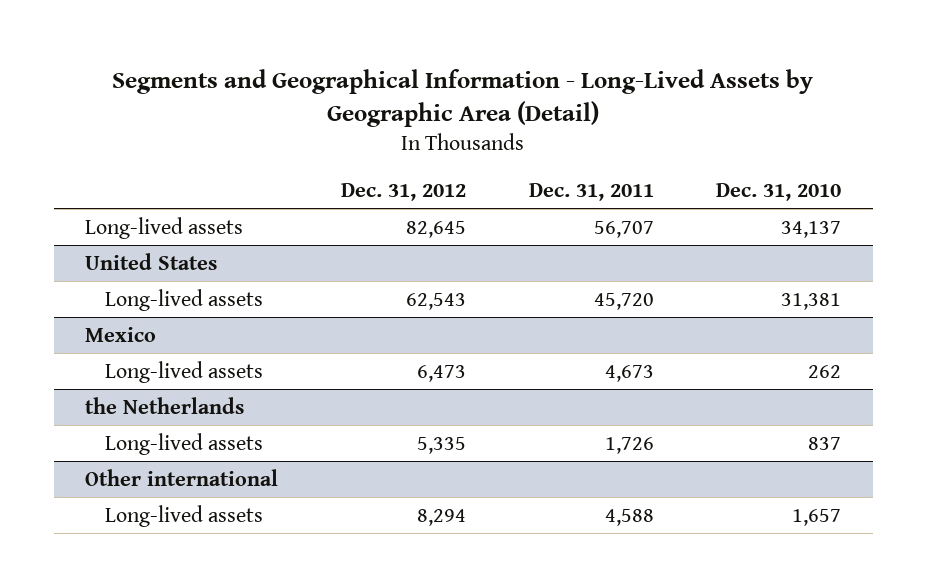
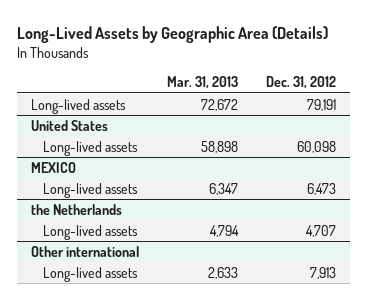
- Segments and Geographical Information - Long-Lived Assets by Geographic Area (Detail)
+ Long-Lived Assets by Geographic Area (Details)
- | Dec. 31, 2012 | Dec. 31, 2011 | Dec. 31, 2010
+ | Mar. 31, 2013 | Dec. 31, 2012
- Long-lived assets | 82,645 | 56,707 | 34,137
+ Long-lived assets | 72,672 | 79,191
@ United States
- Long-lived assets | 62,543 | 45,720 | 31,381
- Mexico
@ United States
+ Long-lived assets | 58,898 | 60,098
+ MEXICO
@ the Netherlands
- Long-lived assets | 5,335 | 1,726 | 837
+ Long-lived assets | 4,794 | 4,707
@ Other international
- Long-lived assets | 8,294 | 4,588 | 1,657
+ Long-lived assets | 2,633 | 7,913

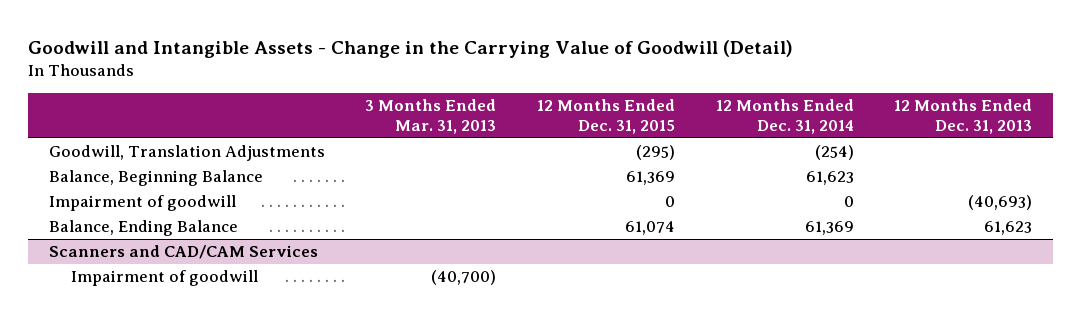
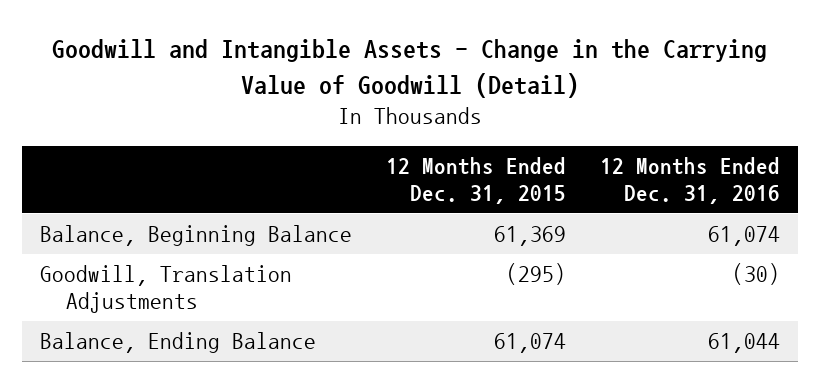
- | 3 Months Ended Mar. 31, 2013 | 12 Months Ended Dec. 31, 2015 | 12 Months Ended Dec. 31, 2014 | 12 Months Ended Dec. 31, 2013
+ | 12 Months Ended Dec. 31, 2015 | 12 Months Ended Dec. 31, 2016
- Impairment of goodwill | | 0 | 0 | (40,693)
moved down: Goodwill, Translation Adjustments | (295) | (30)
- Scanners and CAD/CAM Services
- Impairment of goodwill | (40,700) | | |

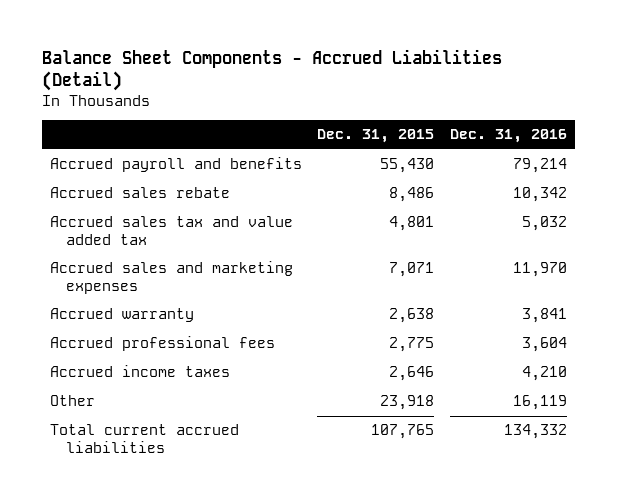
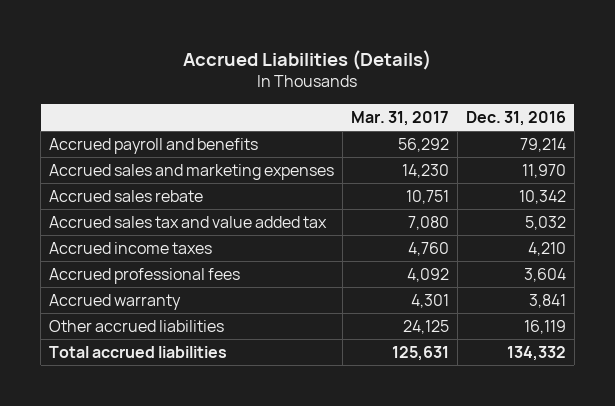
- Balance Sheet Components - Accrued Liabilities (Detail)
+ Accrued Liabilities (Details)
- | Dec. 31, 2015 | Dec. 31, 2016
+ | Mar. 31, 2017 | Dec. 31, 2016
moved up: Accrued sales and marketing expenses | 14,230 | 11,970
- Other | 23,918 | 16,119
- Total current accrued liabilities | 107,765 | 134,332
moved down: Accrued professional fees | 4,092 | 3,604
moved down: Accrued warranty | 4,301 | 3,841
+ Other accrued liabilities | 24,125 | 16,119
+ Total accrued liabilities | 125,631 | 134,332

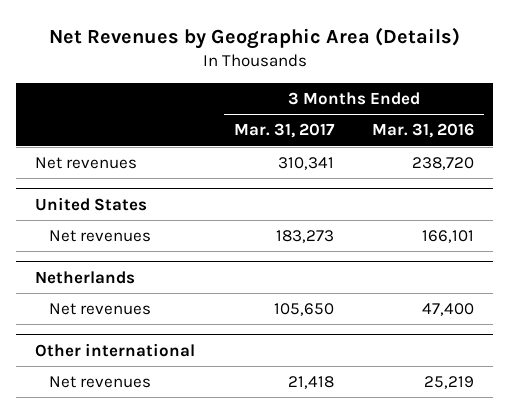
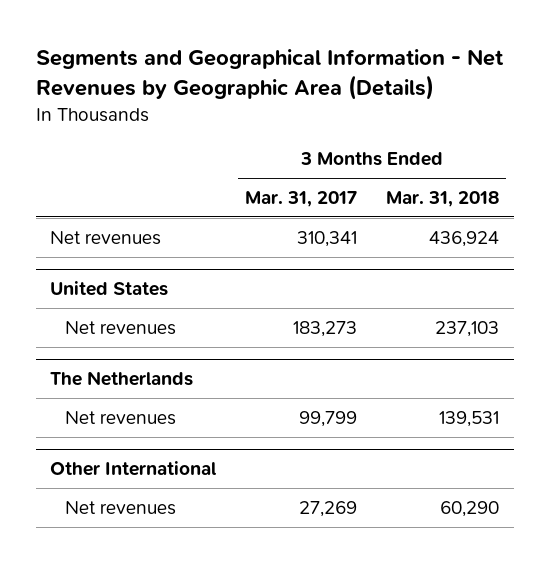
- Net Revenues by Geographic Area (Details)
+ Segments and Geographical Information - Net Revenues by Geographic Area (Details)
- | 3 Months Ended Mar. 31, 2017 | 3 Months Ended Mar. 31, 2016
+ | 3 Months Ended Mar. 31, 2017 | 3 Months Ended Mar. 31, 2018
- Netherlands
- Net revenues | 105,650 | 47,400
- Other international
- Net revenues | 21,418 | 25,219
+ The Netherlands
+ Net revenues | 99,799 | 139,531
+ Other International
+ Net revenues | 27,269 | 60,290

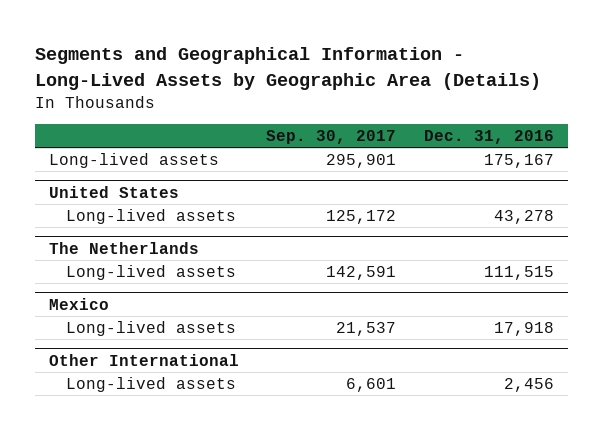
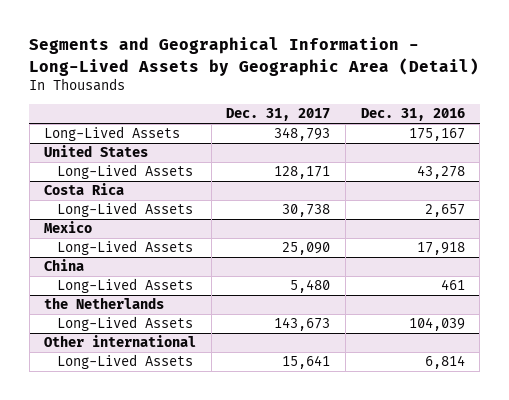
- Segments and Geographical Information - Long-Lived Assets by Geographic Area (Details)
+ Segments and Geographical Information - Long-Lived Assets by Geographic Area (Detail)
- | Sep. 30, 2017 | Dec. 31, 2016
+ | Dec. 31, 2017 | Dec. 31, 2016
- Long-lived assets | 295,901 | 175,167
+ Long-Lived Assets | 348,793 | 175,167
@ United States
- Long-lived assets | 125,172 | 43,278
- The Netherlands
- Long-lived assets | 142,591 | 111,515
@ United States
+ Long-Lived Assets | 128,171 | 43,278
+ Costa Rica
+ Long-Lived Assets | 30,738 | 2,657
@ Mexico
- Long-lived assets | 21,537 | 17,918
- Other International
- Long-lived assets | 6,601 | 2,456
@ Mexico
+ Long-Lived Assets | 25,090 | 17,918
+ China
+ Long-Lived Assets | 5,480 | 461
+ the Netherlands
+ Long-Lived Assets | 143,673 | 104,039
+ Other international
+ Long-Lived Assets | 15,641 | 6,814

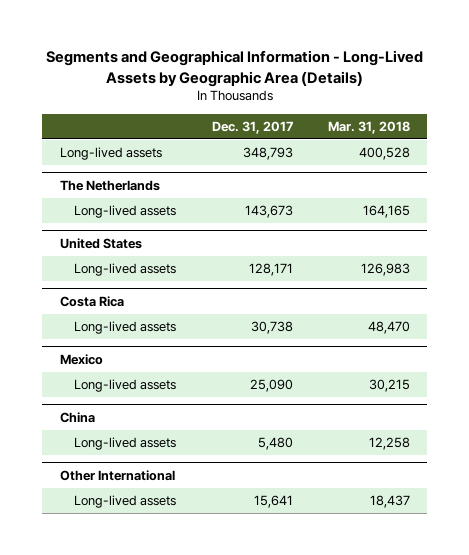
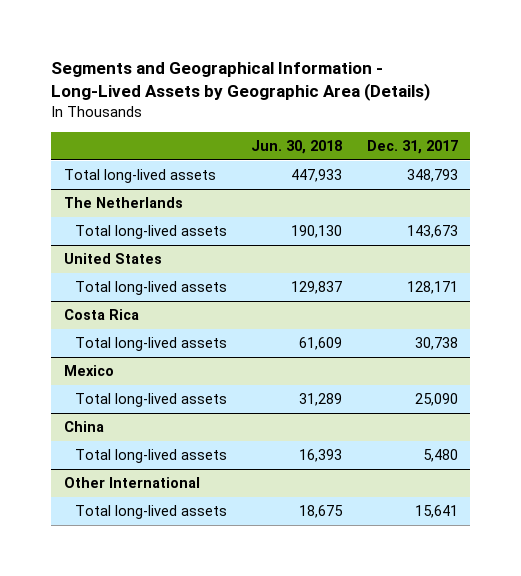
- | Dec. 31, 2017 | Mar. 31, 2018
+ | Jun. 30, 2018 | Dec. 31, 2017
- Long-lived assets | 348,793 | 400,528
+ Total long-lived assets | 447,933 | 348,793
@ The Netherlands
- Long-lived assets | 143,673 | 164,165
+ Total long-lived assets | 190,130 | 143,673
@ United States
- Long-lived assets | 128,171 | 126,983
+ Total long-lived assets | 129,837 | 128,171
@ Costa Rica
- Long-lived assets | 30,738 | 48,470
+ Total long-lived assets | 61,609 | 30,738
@ Mexico
- Long-lived assets | 25,090 | 30,215
+ Total long-lived assets | 31,289 | 25,090
@ China
- Long-lived assets | 5,480 | 12,258
+ Total long-lived assets | 16,393 | 5,480
@ Other International
- Long-lived assets | 15,641 | 18,437
+ Total long-lived assets | 18,675 | 15,641

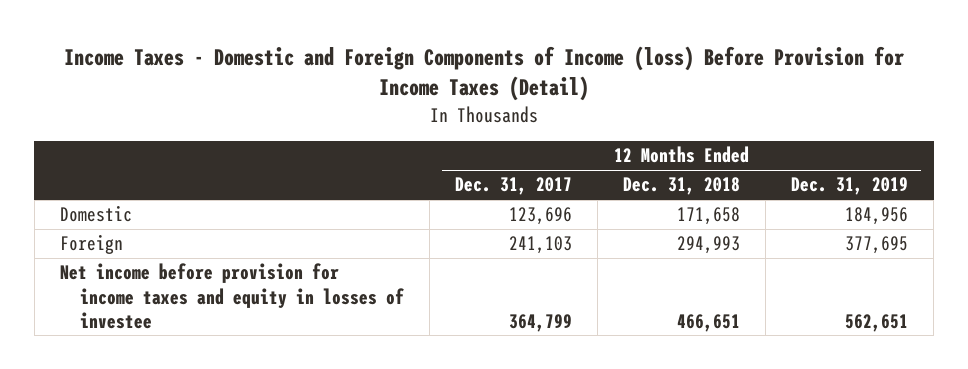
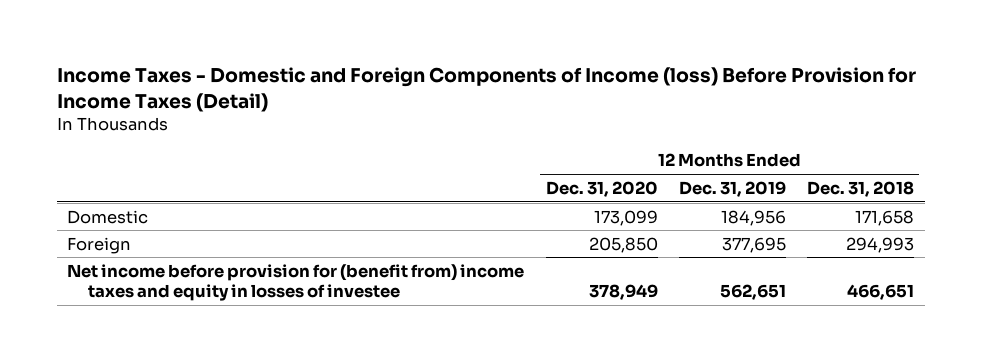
- | 12 Months Ended Dec. 31, 2017 | 12 Months Ended Dec. 31, 2018 | 12 Months Ended Dec. 31, 2019
+ | 12 Months Ended Dec. 31, 2020 | 12 Months Ended Dec. 31, 2019 | 12 Months Ended Dec. 31, 2018
- Net income before provision for income taxes and equity in losses of investee | 364,799 | 466,651 | 562,651
+ Net income before provision for (benefit from) income taxes and equity in losses of investee | 378,949 | 562,651 | 466,651

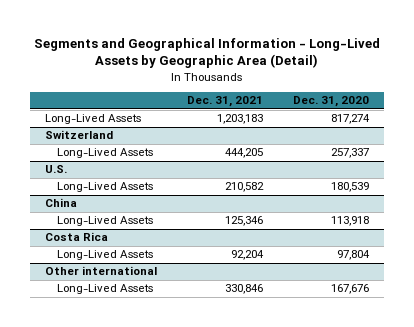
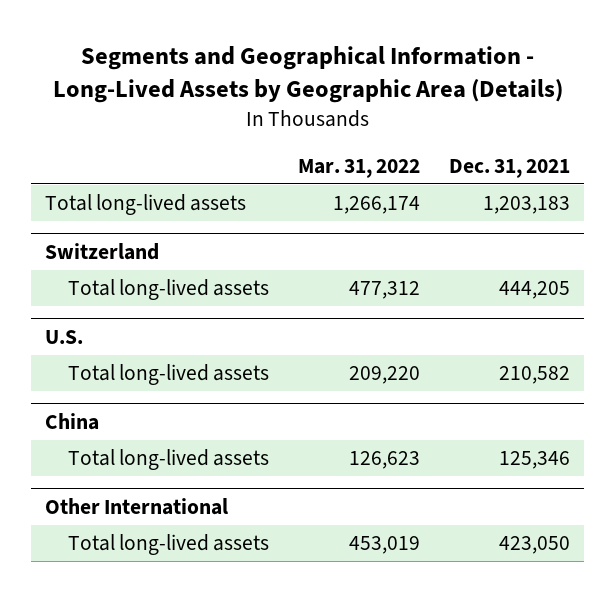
- Segments and Geographical Information - Long-Lived Assets by Geographic Area (Detail)
+ Segments and Geographical Information - Long-Lived Assets by Geographic Area (Details)
- | Dec. 31, 2021 | Dec. 31, 2020
+ | Mar. 31, 2022 | Dec. 31, 2021
- Long-Lived Assets | 1,203,183 | 817,274
+ Total long-lived assets | 1,266,174 | 1,203,183
@ Switzerland
- Long-Lived Assets | 444,205 | 257,337
+ Total long-lived assets | 477,312 | 444,205
@ U.S.
- Long-Lived Assets | 210,582 | 180,539
+ Total long-lived assets | 209,220 | 210,582
@ China
- Long-Lived Assets | 125,346 | 113,918
- Costa Rica
- Long-Lived Assets | 92,204 | 97,804
- Other international
- Long-Lived Assets | 330,846 | 167,676
@ China
+ Total long-lived assets | 126,623 | 125,346
+ Other International
+ Total long-lived assets | 453,019 | 423,050

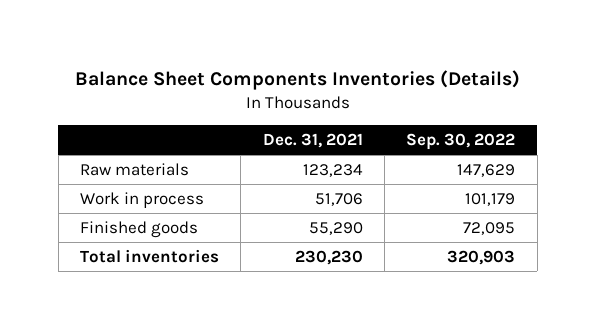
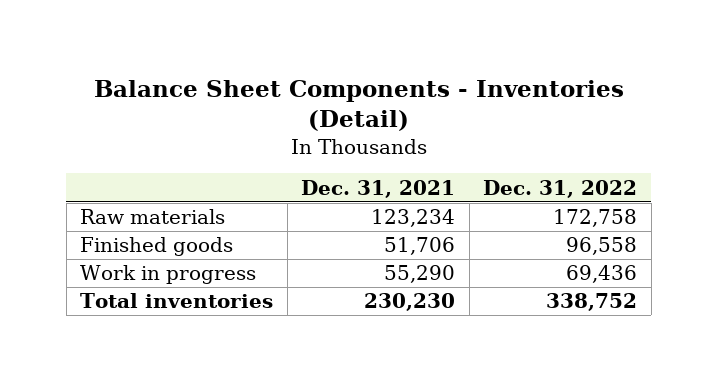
- Balance Sheet Components Inventories (Details)
+ Balance Sheet Components - Inventories (Detail)
- | Dec. 31, 2021 | Sep. 30, 2022
+ | Dec. 31, 2021 | Dec. 31, 2022
- Work in process | 51,706 | 101,179
- Finished goods | 55,290 | 72,095
+ Finished goods | 51,706 | 96,558
+ Work in progress | 55,290 | 69,436

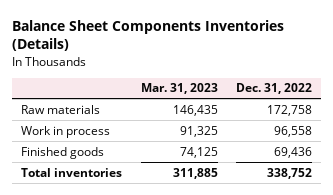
- Balance Sheet Components - Inventories (Detail)
+ Balance Sheet Components Inventories (Details)
- | Dec. 31, 2021 | Dec. 31, 2022
+ | Mar. 31, 2023 | Dec. 31, 2022
- Finished goods | 51,706 | 96,558
- Work in progress | 55,290 | 69,436
+ Work in process | 91,325 | 96,558
+ Finished goods | 74,125 | 69,436

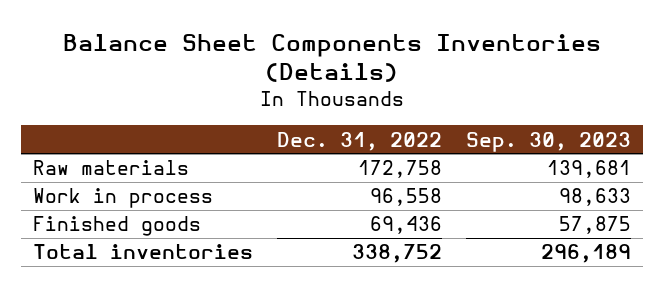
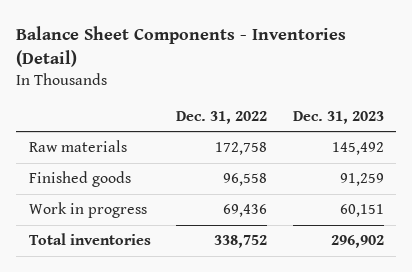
- Balance Sheet Components Inventories (Details)
+ Balance Sheet Components - Inventories (Detail)
- | Dec. 31, 2022 | Sep. 30, 2023
+ | Dec. 31, 2022 | Dec. 31, 2023
- Work in process | 96,558 | 98,633
- Finished goods | 69,436 | 57,875
+ Finished goods | 96,558 | 91,259
+ Work in progress | 69,436 | 60,151

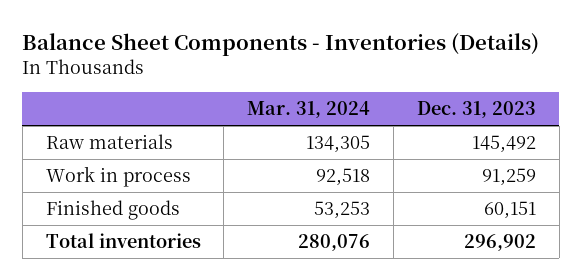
- Balance Sheet Components - Inventories (Detail)
+ Balance Sheet Components - Inventories (Details)
- | Dec. 31, 2022 | Dec. 31, 2023
+ | Mar. 31, 2024 | Dec. 31, 2023
- Finished goods | 96,558 | 91,259
- Work in progress | 69,436 | 60,151
+ Work in process | 92,518 | 91,259
+ Finished goods | 53,253 | 60,151

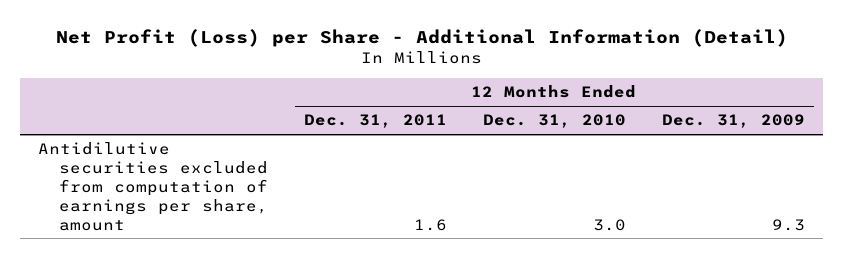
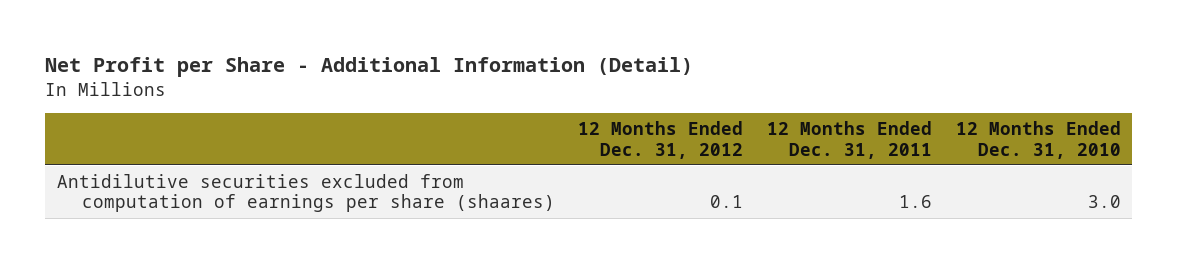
- Net Profit (Loss) per Share - Additional Information (Detail)
+ Net Profit per Share - Additional Information (Detail)
- | 12 Months Ended Dec. 31, 2011 | 12 Months Ended Dec. 31, 2010 | 12 Months Ended Dec. 31, 2009
+ | 12 Months Ended Dec. 31, 2012 | 12 Months Ended Dec. 31, 2011 | 12 Months Ended Dec. 31, 2010
- Antidilutive securities excluded from computation of earnings per share, amount | 1.6 | 3.0 | 9.3
+ Antidilutive securities excluded from computation of earnings per share (shaares) | 0.1 | 1.6 | 3.0

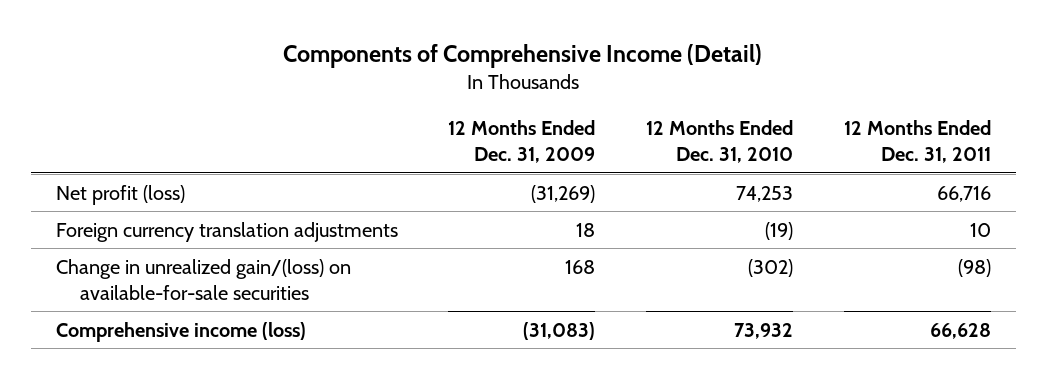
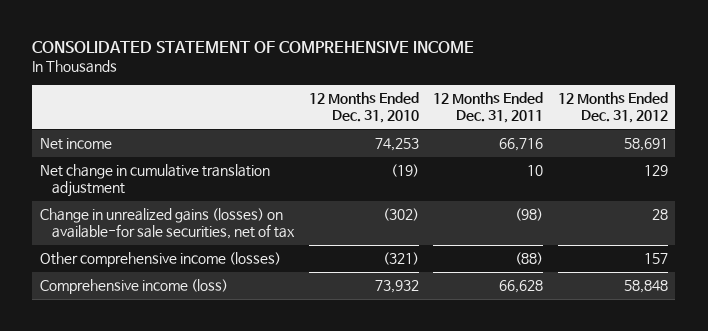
- Components of Comprehensive Income (Detail)
+ CONSOLIDATED STATEMENT OF COMPREHENSIVE INCOME
- | 12 Months Ended Dec. 31, 2009 | 12 Months Ended Dec. 31, 2010 | 12 Months Ended Dec. 31, 2011
+ | 12 Months Ended Dec. 31, 2010 | 12 Months Ended Dec. 31, 2011 | 12 Months Ended Dec. 31, 2012
- Net profit (loss) | (31,269) | 74,253 | 66,716
- Foreign currency translation adjustments | 18 | (19) | 10
- Change in unrealized gain/(loss) on available-for-sale securities | 168 | (302) | (98)
+ Net income | 74,253 | 66,716 | 58,691
+ Net change in cumulative translation adjustment | (19) | 10 | 129
+ Change in unrealized gains (losses) on available-for sale securities, net of tax | (302) | (98) | 28
+ Other comprehensive income (losses) | (321) | (88) | 157

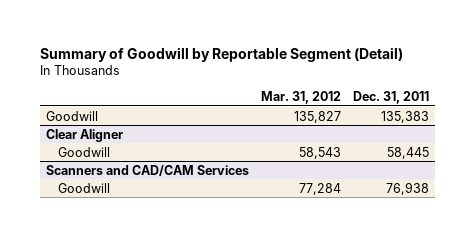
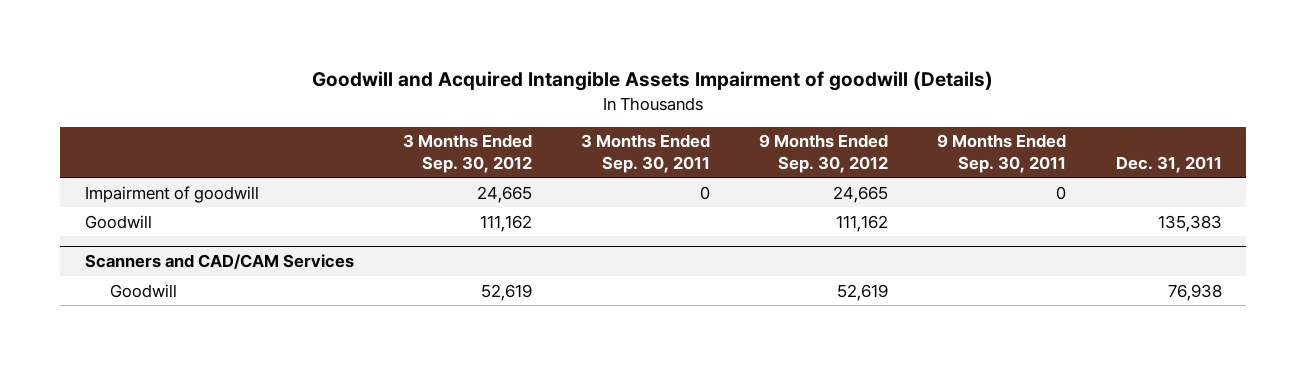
- Summary of Goodwill by Reportable Segment (Detail)
+ Goodwill and Acquired Intangible Assets Impairment of goodwill (Details)
- | Mar. 31, 2012 | Dec. 31, 2011
+ | 3 Months Ended Sep. 30, 2012 | 3 Months Ended Sep. 30, 2011 | 9 Months Ended Sep. 30, 2012 | 9 Months Ended Sep. 30, 2011 | Dec. 31, 2011
+ Impairment of goodwill | 24,665 | 0 | 24,665 | 0 |
- Clear Aligner
- Goodwill | 58,543 | 58,445

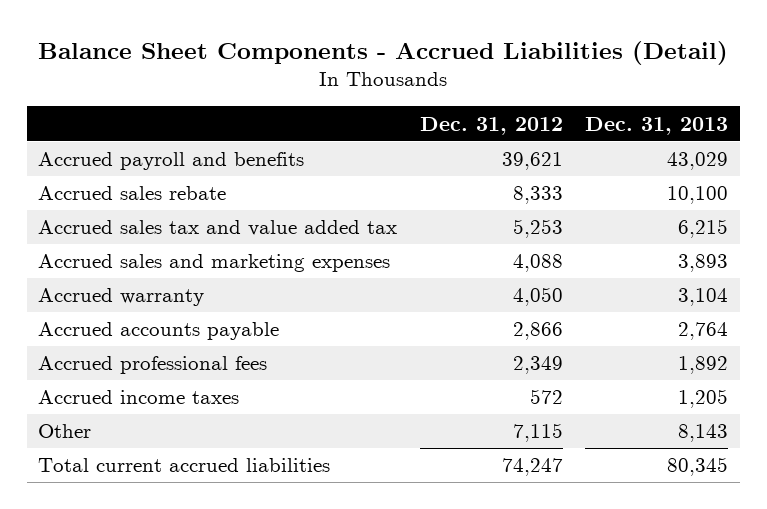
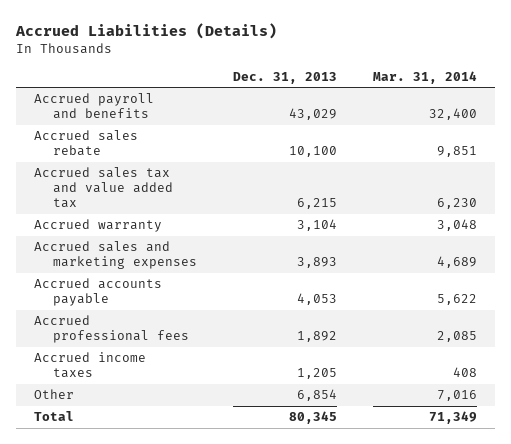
- Balance Sheet Components - Accrued Liabilities (Detail)
+ Accrued Liabilities (Details)
- | Dec. 31, 2012 | Dec. 31, 2013
+ | Dec. 31, 2013 | Mar. 31, 2014
- Accrued accounts payable | 2,866 | 2,764
moved down: Accrued sales and marketing expenses | 3,893 | 4,689
+ Accrued accounts payable | 4,053 | 5,622
- Other | 7,115 | 8,143
- Total current accrued liabilities | 74,247 | 80,345
+ Other | 6,854 | 7,016
+ Total | 80,345 | 71,349

